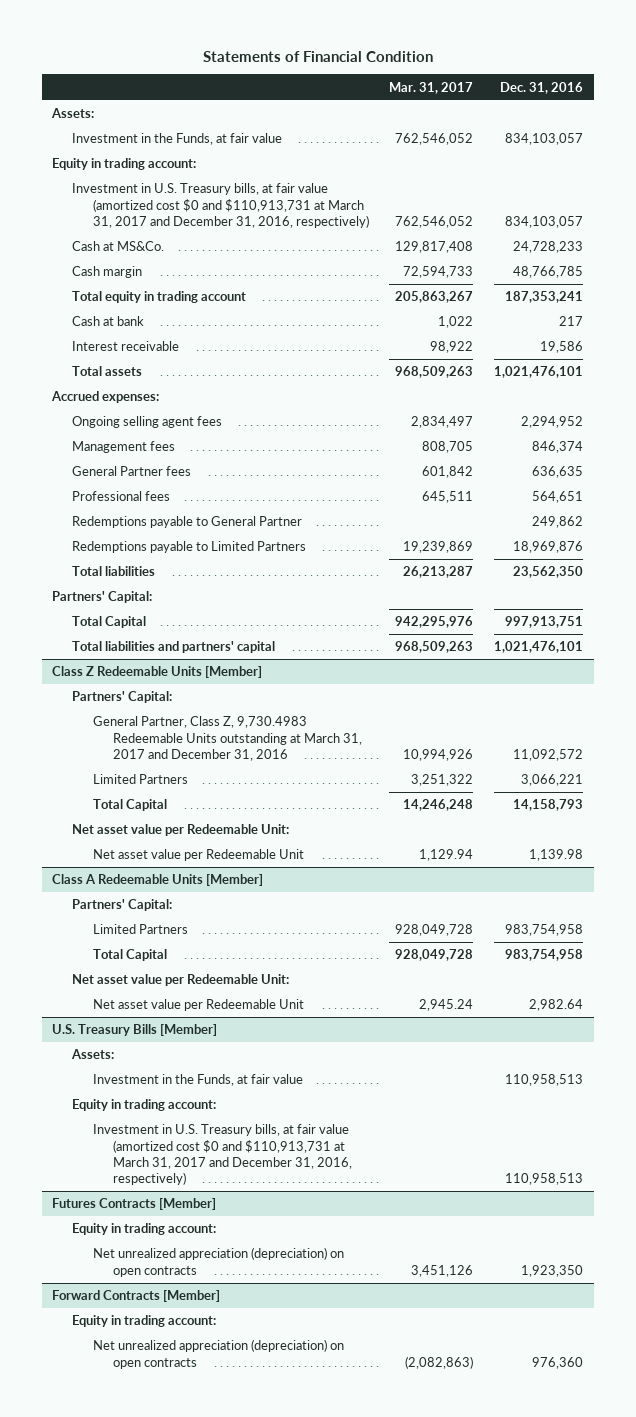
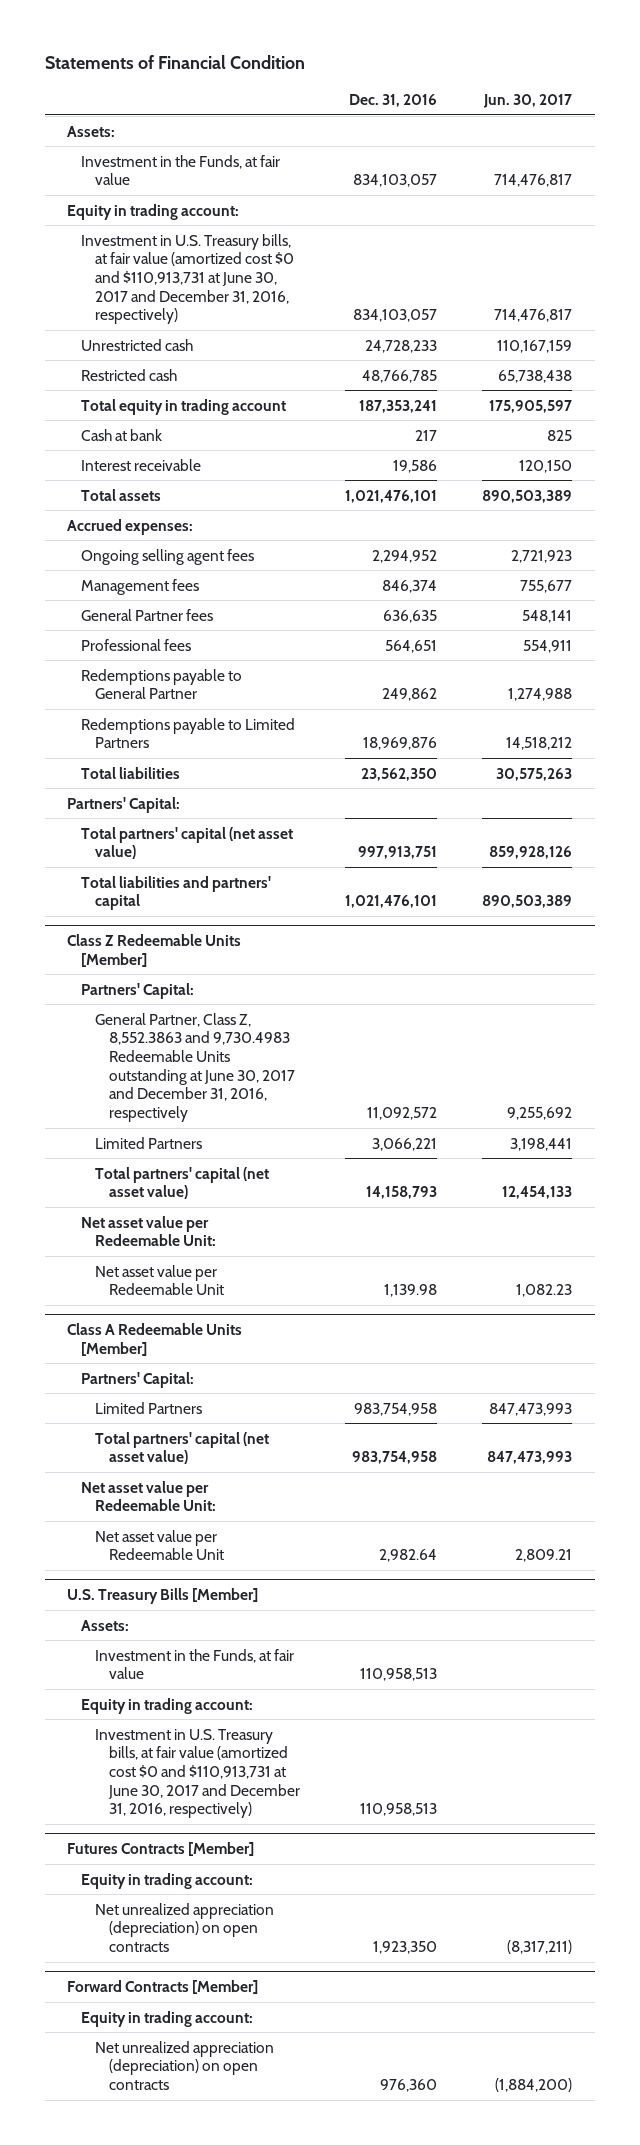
- | Mar. 31, 2017 | Dec. 31, 2016
+ | Dec. 31, 2016 | Jun. 30, 2017
- Investment in U.S. Treasury bills, at fair value (amortized cost $0 and $110,913,731 at March 31, 2017 and December 31, 2016, respectively) | 762,546,052 | 834,103,057
- Cash at MS&Co. | 129,817,408 | 24,728,233
- Cash margin | 72,594,733 | 48,766,785
+ Investment in U.S. Treasury bills, at fair value (amortized cost $0 and $110,913,731 at June 30, 2017 and December 31, 2016, respectively) | 834,103,057 | 714,476,817
+ Unrestricted cash | 24,728,233 | 110,167,159
+ Restricted cash | 48,766,785 | 65,738,438
- Total Capital | 942,295,976 | 997,913,751
+ Total partners' capital (net asset value) | 997,913,751 | 859,928,126
@ Class Z Redeemable Units [Member]
- General Partner, Class Z, 9,730.4983 Redeemable Units outstanding at March 31, 2017 and December 31, 2016 | 10,994,926 | 11,092,572
+ General Partner, Class Z, 8,552.3863 and 9,730.4983 Redeemable Units outstanding at June 30, 2017 and December 31, 2016, respectively | 11,092,572 | 9,255,692
- Total Capital | 14,246,248 | 14,158,793
+ Total partners' capital (net asset value) | 14,158,793 | 12,454,133
@ Class A Redeemable Units [Member]
- Total Capital | 928,049,728 | 983,754,958
+ Total partners' capital (net asset value) | 983,754,958 | 847,473,993
@ U.S. Treasury Bills [Member]
- Investment in U.S. Treasury bills, at fair value (amortized cost $0 and $110,913,731 at March 31, 2017 and December 31, 2016, respectively) | | 110,958,513
+ Investment in U.S. Treasury bills, at fair value (amortized cost $0 and $110,913,731 at June 30, 2017 and December 31, 2016, respectively) | 110,958,513 |

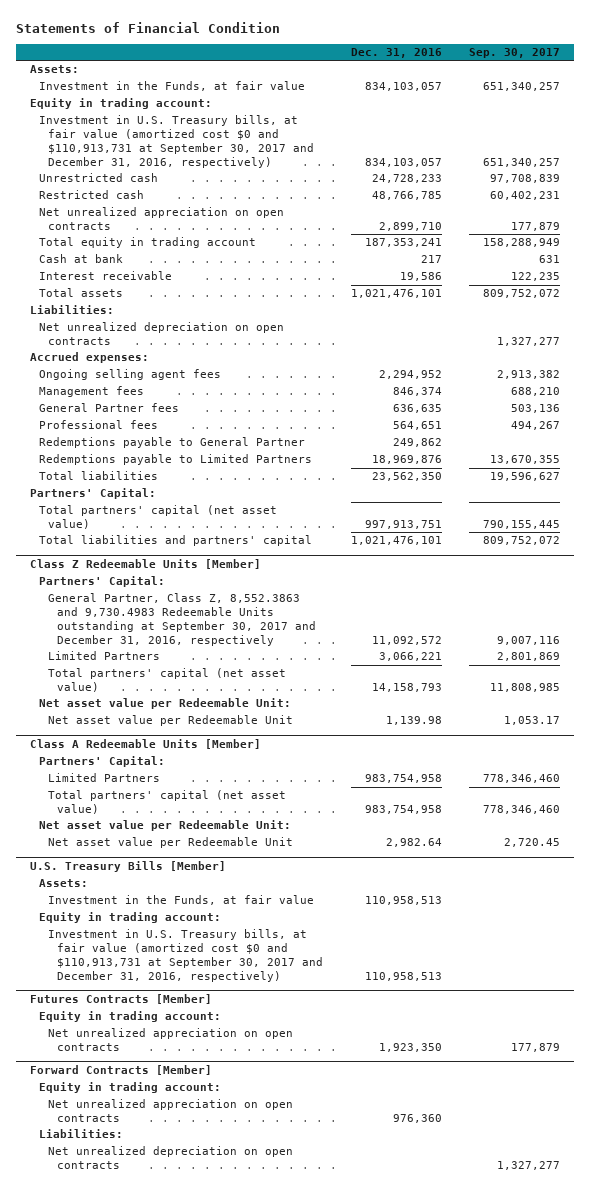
- | Dec. 31, 2016 | Jun. 30, 2017
+ | Dec. 31, 2016 | Sep. 30, 2017
- Investment in U.S. Treasury bills, at fair value (amortized cost $0 and $110,913,731 at June 30, 2017 and December 31, 2016, respectively) | 834,103,057 | 714,476,817
+ Investment in U.S. Treasury bills, at fair value (amortized cost $0 and $110,913,731 at September 30, 2017 and December 31, 2016, respectively) | 834,103,057 | 651,340,257
+ Net unrealized appreciation on open contracts | 2,899,710 | 177,879
+ Liabilities:
+ Net unrealized depreciation on open contracts | | 1,327,277
@ Class Z Redeemable Units [Member]
- General Partner, Class Z, 8,552.3863 and 9,730.4983 Redeemable Units outstanding at June 30, 2017 and December 31, 2016, respectively | 11,092,572 | 9,255,692
+ General Partner, Class Z, 8,552.3863 and 9,730.4983 Redeemable Units outstanding at September 30, 2017 and December 31, 2016, respectively | 11,092,572 | 9,007,116
@ U.S. Treasury Bills [Member]
- Investment in U.S. Treasury bills, at fair value (amortized cost $0 and $110,913,731 at June 30, 2017 and December 31, 2016, respectively) | 110,958,513 |
+ Investment in U.S. Treasury bills, at fair value (amortized cost $0 and $110,913,731 at September 30, 2017 and December 31, 2016, respectively) | 110,958,513 |
@ Futures Contracts [Member]
- Net unrealized appreciation (depreciation) on open contracts | 1,923,350 | (8,317,211)
+ Net unrealized appreciation on open contracts | 1,923,350 | 177,879
@ Forward Contracts [Member]
- Net unrealized appreciation (depreciation) on open contracts | 976,360 | (1,884,200)
+ Net unrealized appreciation on open contracts | 976,360 |
+ Liabilities:
+ Net unrealized depreciation on open contracts | | 1,327,277

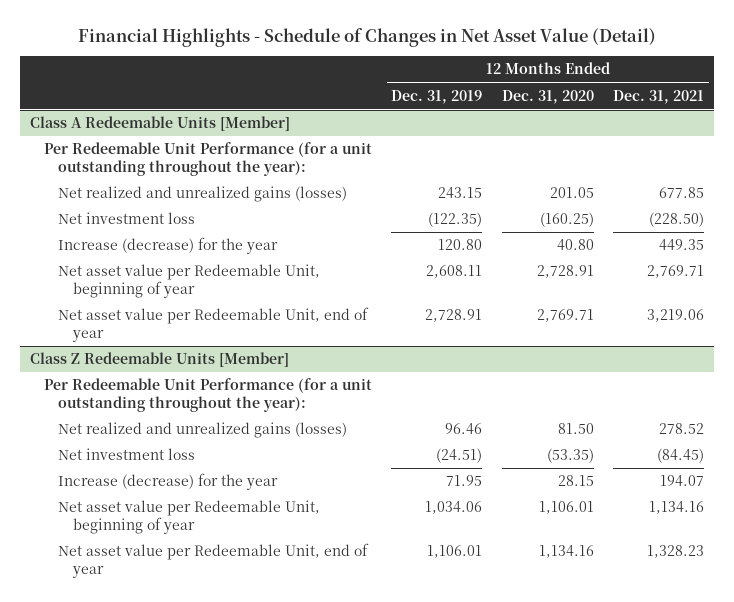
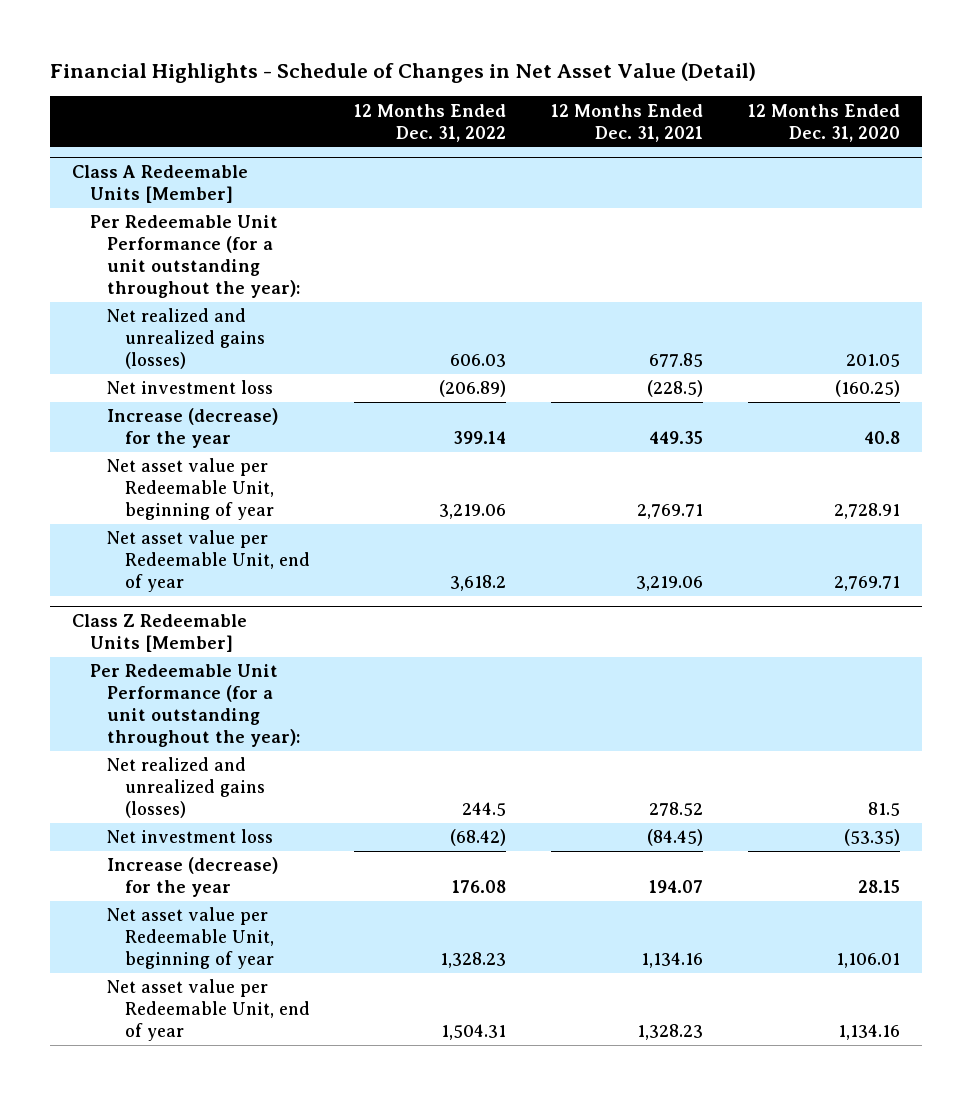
- | 12 Months Ended Dec. 31, 2019 | 12 Months Ended Dec. 31, 2020 | 12 Months Ended Dec. 31, 2021
+ | 12 Months Ended Dec. 31, 2022 | 12 Months Ended Dec. 31, 2021 | 12 Months Ended Dec. 31, 2020
@ Class A Redeemable Units [Member]
- Net investment loss | (122.35) | (160.25) | (228.50)
- Increase (decrease) for the year | 120.80 | 40.80 | 449.35
+ Net investment loss | (206.89) | (228.5) | (160.25)
+ Increase (decrease) for the year | 399.14 | 449.35 | 40.8
@ Class Z Redeemable Units [Member]
- Net realized and unrealized gains (losses) | 96.46 | 81.50 | 278.52
+ Net realized and unrealized gains (losses) | 244.5 | 278.52 | 81.5

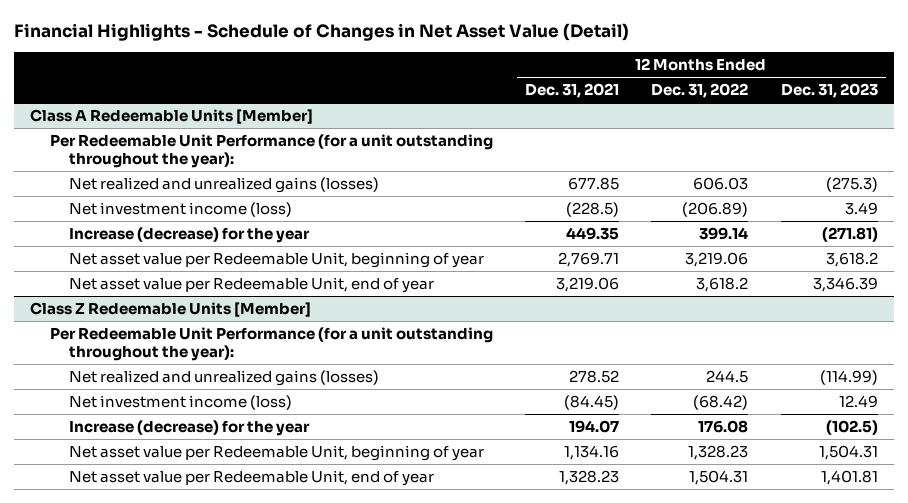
- | 12 Months Ended Dec. 31, 2022 | 12 Months Ended Dec. 31, 2021 | 12 Months Ended Dec. 31, 2020
+ | 12 Months Ended Dec. 31, 2021 | 12 Months Ended Dec. 31, 2022 | 12 Months Ended Dec. 31, 2023
@ Class A Redeemable Units [Member]
- Net investment loss | (206.89) | (228.5) | (160.25)
+ Net investment income (loss) | (228.5) | (206.89) | 3.49
@ Class Z Redeemable Units [Member]
- Net investment loss | (68.42) | (84.45) | (53.35)
+ Net investment income (loss) | (84.45) | (68.42) | 12.49

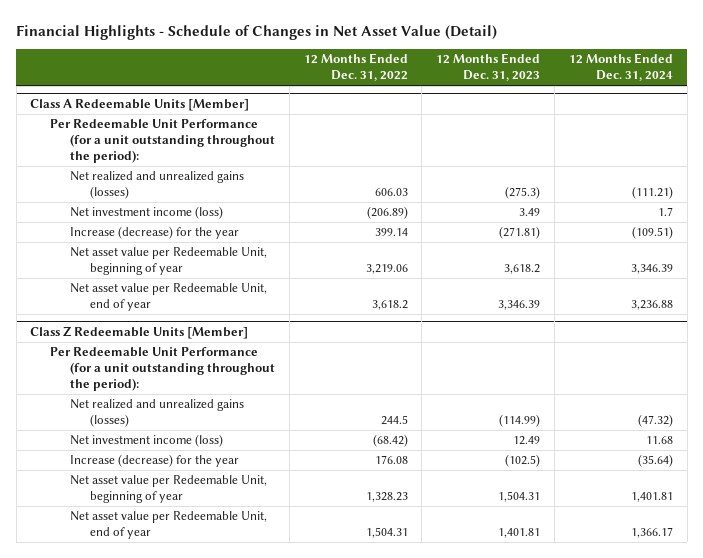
- | 12 Months Ended Dec. 31, 2021 | 12 Months Ended Dec. 31, 2022 | 12 Months Ended Dec. 31, 2023
+ | 12 Months Ended Dec. 31, 2022 | 12 Months Ended Dec. 31, 2023 | 12 Months Ended Dec. 31, 2024
@ Class A Redeemable Units [Member]
- Per Redeemable Unit Performance (for a unit outstanding throughout the year):
+ Per Redeemable Unit Performance (for a unit outstanding throughout the period):
@ Class Z Redeemable Units [Member]
- Per Redeemable Unit Performance (for a unit outstanding throughout the year):
+ Per Redeemable Unit Performance (for a unit outstanding throughout the period):

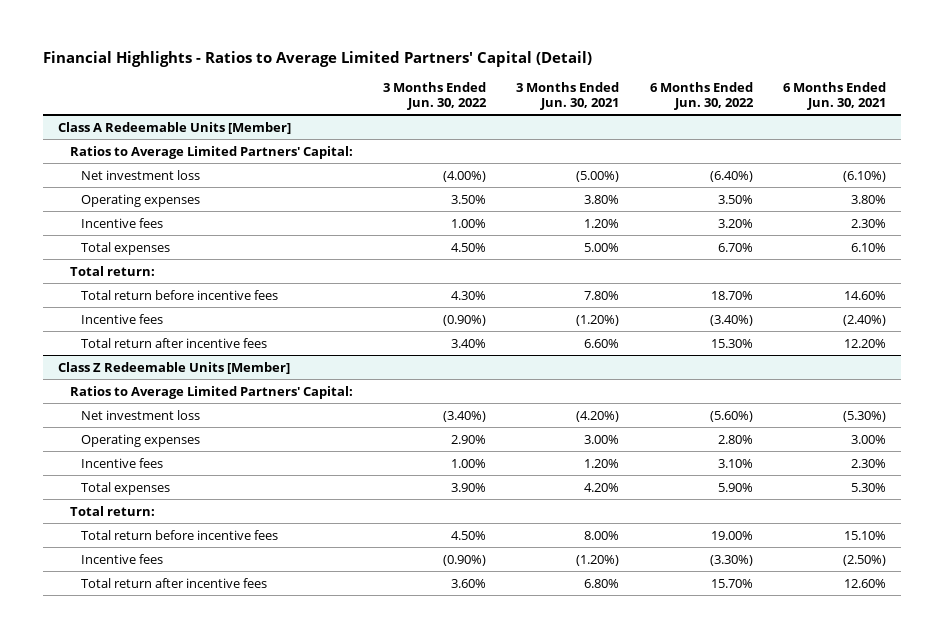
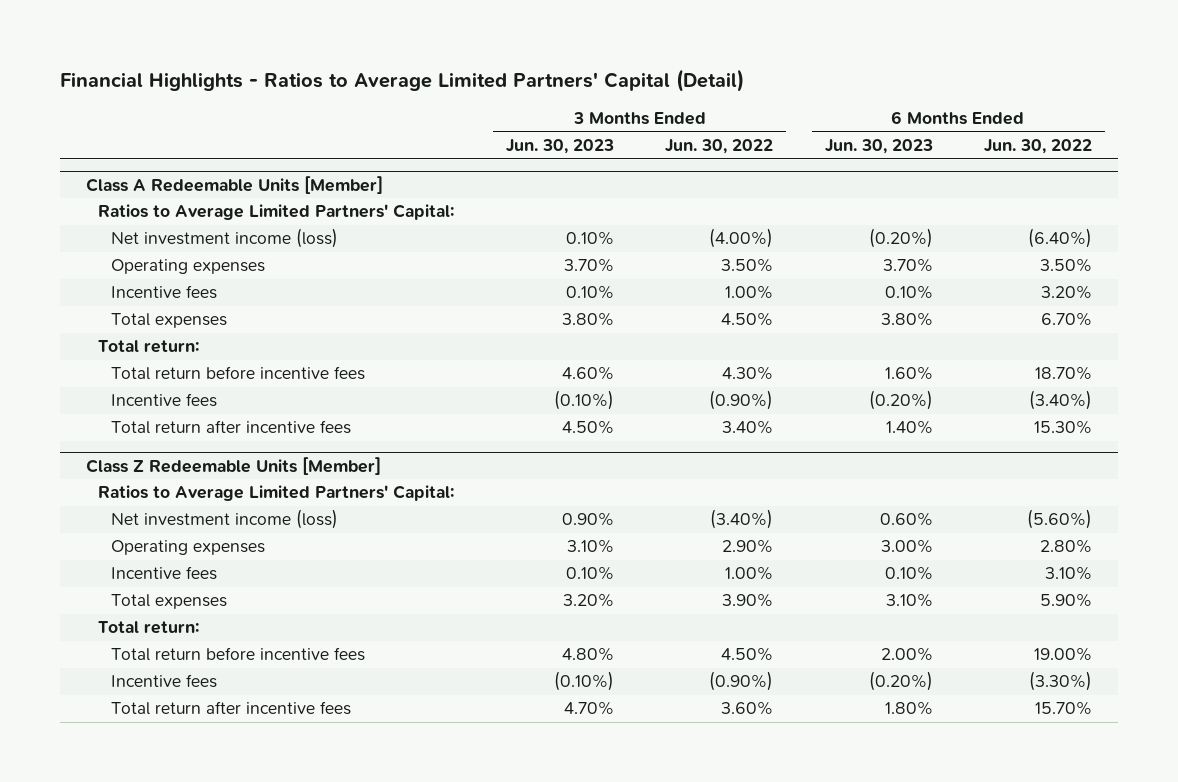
- | 3 Months Ended Jun. 30, 2022 | 3 Months Ended Jun. 30, 2021 | 6 Months Ended Jun. 30, 2022 | 6 Months Ended Jun. 30, 2021
+ | 3 Months Ended Jun. 30, 2023 | 3 Months Ended Jun. 30, 2022 | 6 Months Ended Jun. 30, 2023 | 6 Months Ended Jun. 30, 2022
@ Class A Redeemable Units [Member]
- Net investment loss | (4.00%) | (5.00%) | (6.40%) | (6.10%)
+ Net investment income (loss) | 0.10% | (4.00%) | (0.20%) | (6.40%)
@ Class Z Redeemable Units [Member]
- Net investment loss | (3.40%) | (4.20%) | (5.60%) | (5.30%)
+ Net investment income (loss) | 0.90% | (3.40%) | 0.60% | (5.60%)

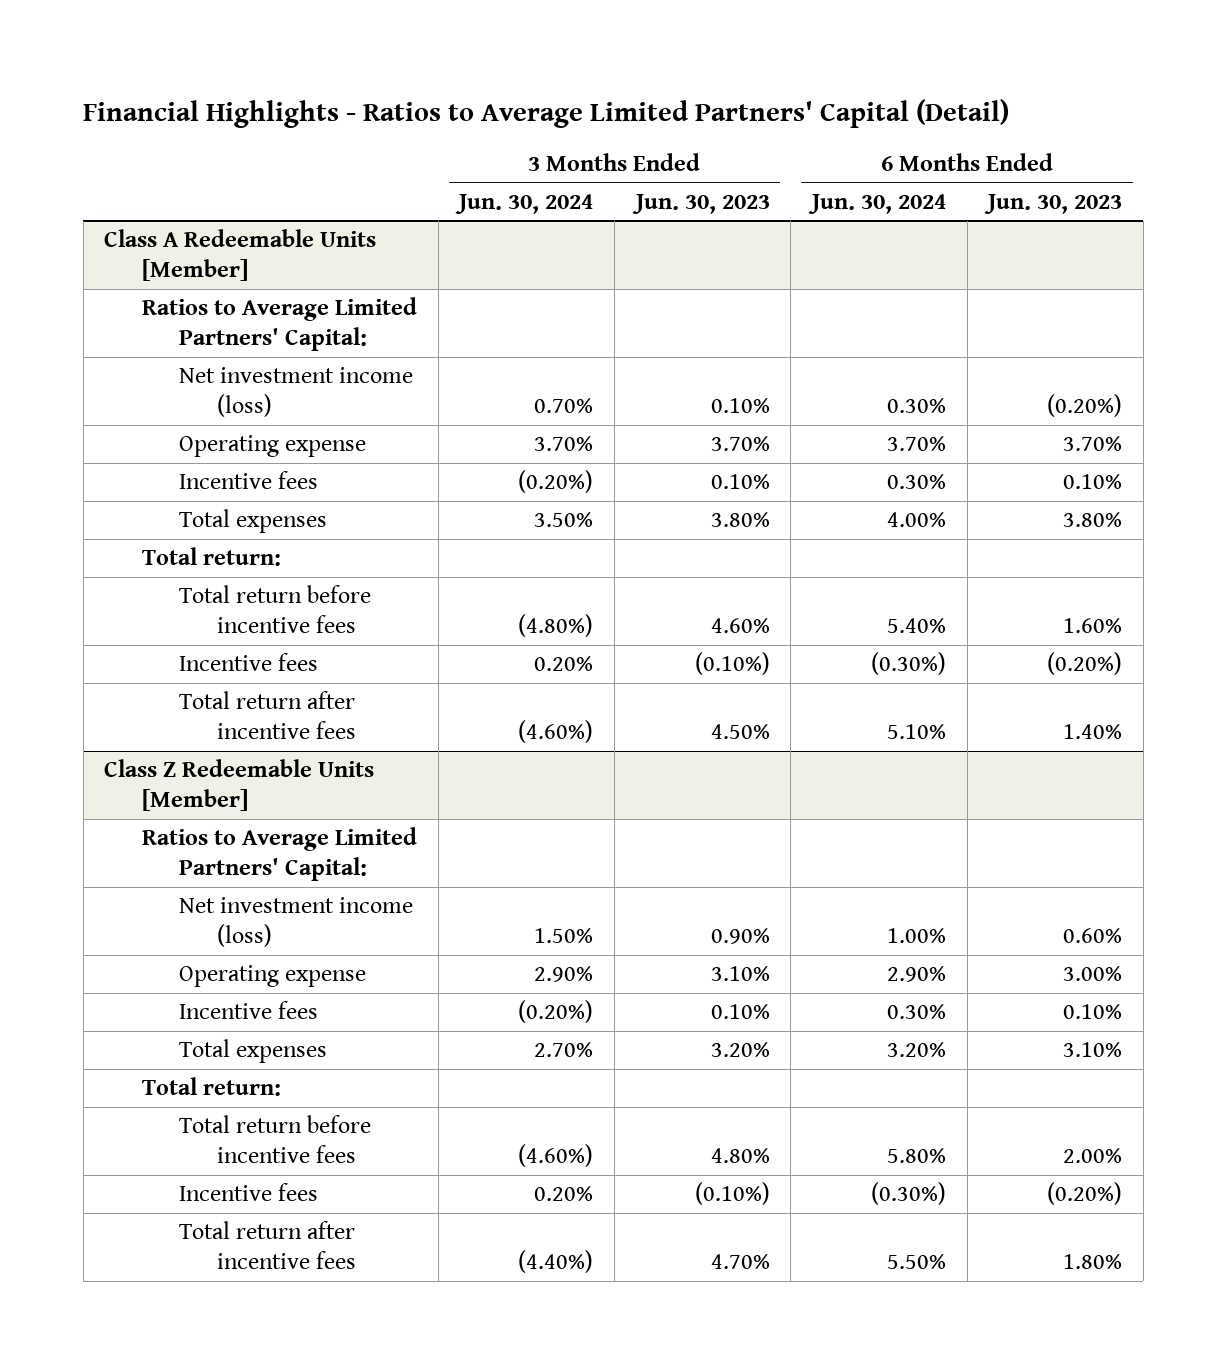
- | 3 Months Ended Jun. 30, 2023 | 3 Months Ended Jun. 30, 2022 | 6 Months Ended Jun. 30, 2023 | 6 Months Ended Jun. 30, 2022
+ | 3 Months Ended Jun. 30, 2024 | 3 Months Ended Jun. 30, 2023 | 6 Months Ended Jun. 30, 2024 | 6 Months Ended Jun. 30, 2023
@ Class A Redeemable Units [Member]
- Operating expenses | 3.70% | 3.50% | 3.70% | 3.50%
+ Operating expense | 3.70% | 3.70% | 3.70% | 3.70%
@ Class Z Redeemable Units [Member]
- Operating expenses | 3.10% | 2.90% | 3.00% | 2.80%
+ Operating expense | 2.90% | 3.10% | 2.90% | 3.00%

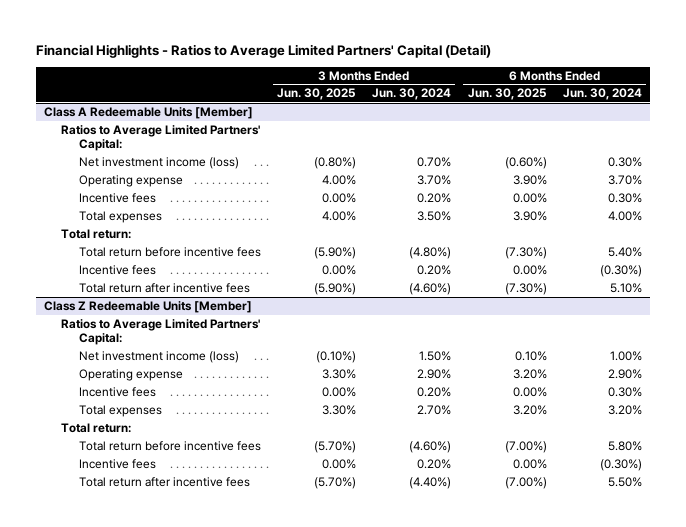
- | 3 Months Ended Jun. 30, 2024 | 3 Months Ended Jun. 30, 2023 | 6 Months Ended Jun. 30, 2024 | 6 Months Ended Jun. 30, 2023
+ | 3 Months Ended Jun. 30, 2025 | 3 Months Ended Jun. 30, 2024 | 6 Months Ended Jun. 30, 2025 | 6 Months Ended Jun. 30, 2024
@ Class A Redeemable Units [Member]
- Incentive fees | (0.20%) | 0.10% | 0.30% | 0.10%
+ Incentive fees | 0.00% | 0.20% | 0.00% | 0.30%
@ Class Z Redeemable Units [Member]
- Incentive fees | (0.20%) | 0.10% | 0.30% | 0.10%
+ Incentive fees | 0.00% | 0.20% | 0.00% | 0.30%

